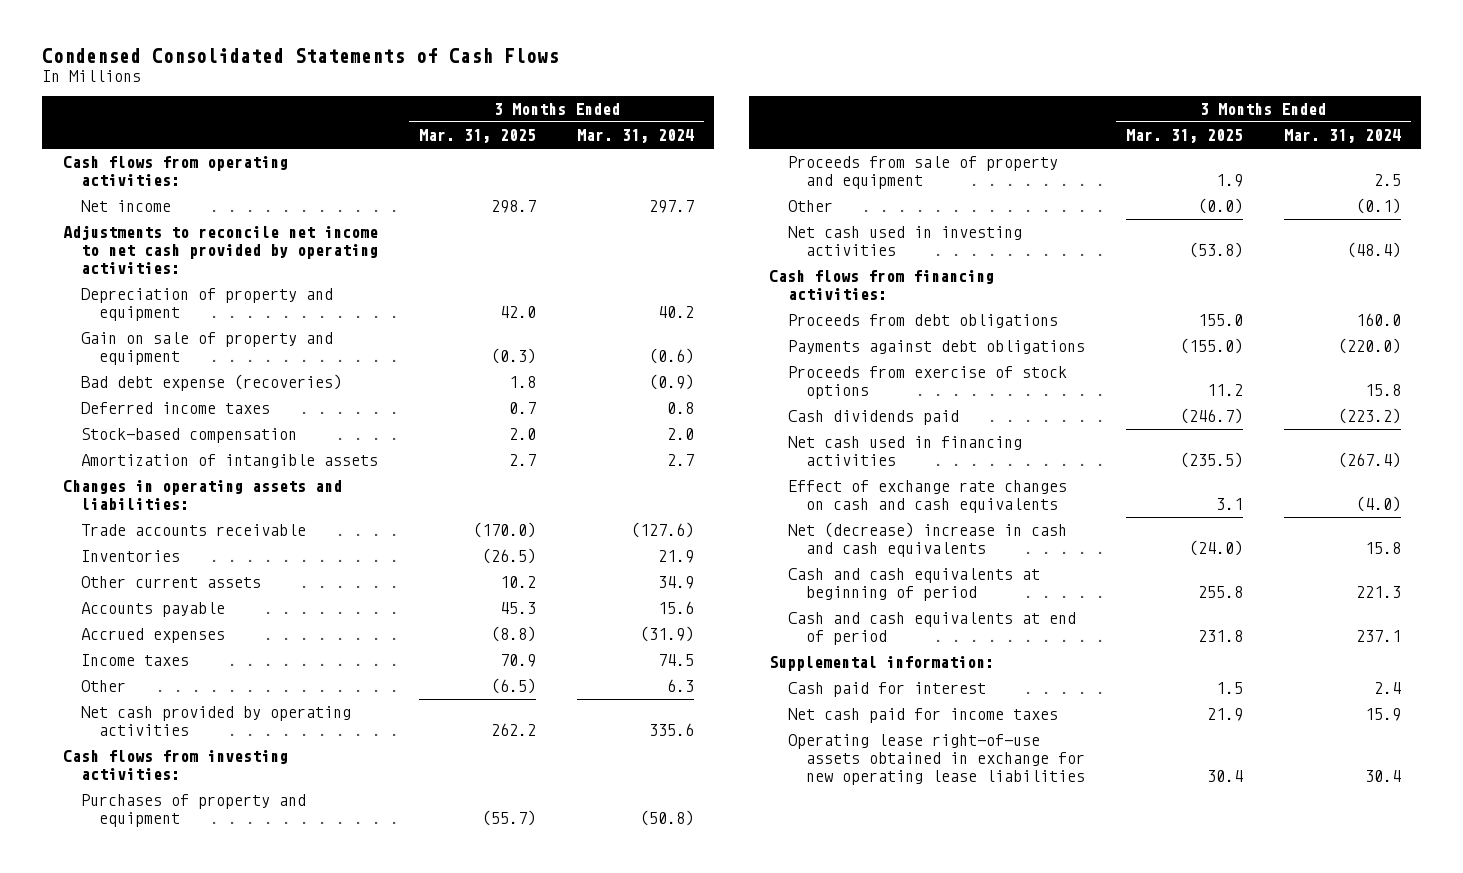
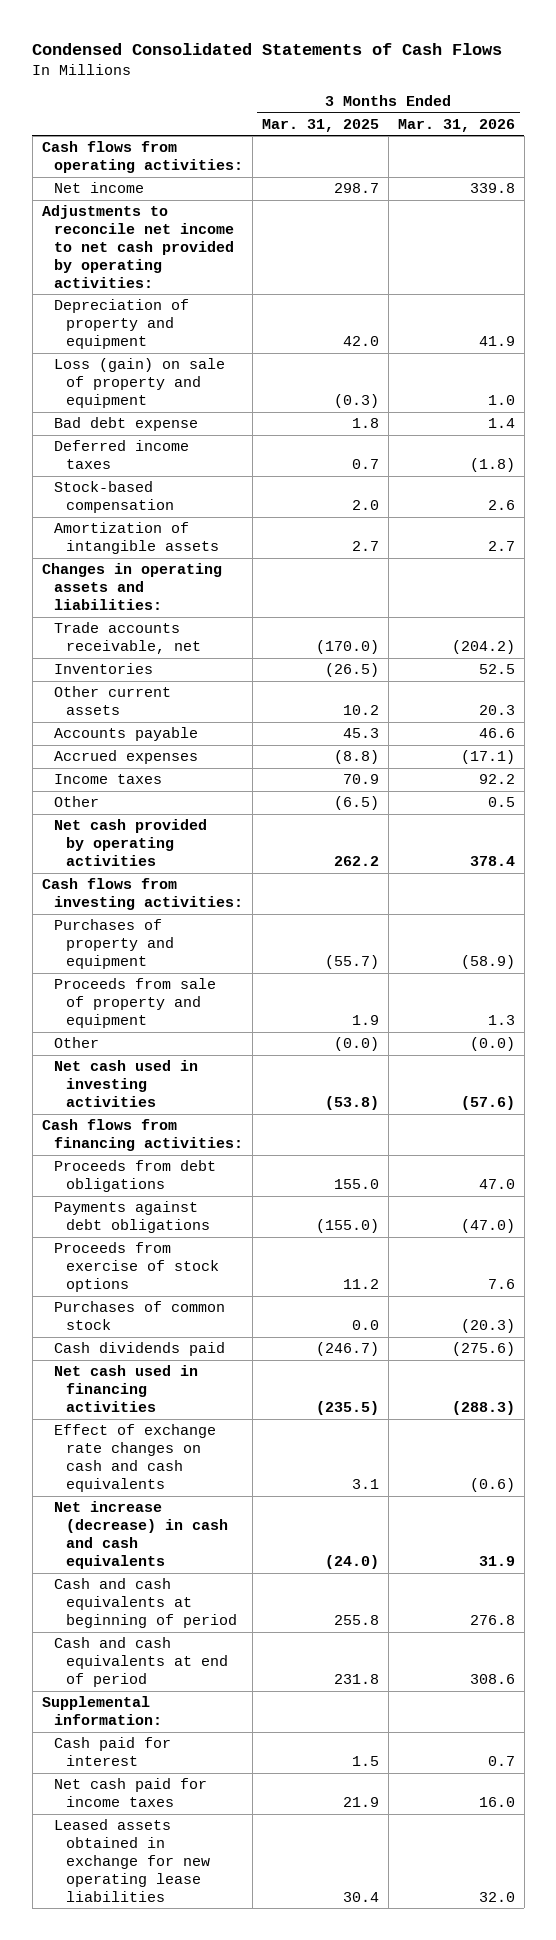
- | 3 Months Ended Mar. 31, 2025 | 3 Months Ended Mar. 31, 2024
+ | 3 Months Ended Mar. 31, 2025 | 3 Months Ended Mar. 31, 2026
- Gain on sale of property and equipment | (0.3) | (0.6)
- Bad debt expense (recoveries) | 1.8 | (0.9)
+ Loss (gain) on sale of property and equipment | (0.3) | 1.0
+ Bad debt expense | 1.8 | 1.4
- Trade accounts receivable | (170.0) | (127.6)
+ Trade accounts receivable, net | (170.0) | (204.2)
+ Purchases of common stock | 0.0 | (20.3)
- Net (decrease) increase in cash and cash equivalents | (24.0) | 15.8
+ Net increase (decrease) in cash and cash equivalents | (24.0) | 31.9
- Operating lease right-of-use assets obtained in exchange for new operating lease liabilities | 30.4 | 30.4
+ Leased assets obtained in exchange for new operating lease liabilities | 30.4 | 32.0

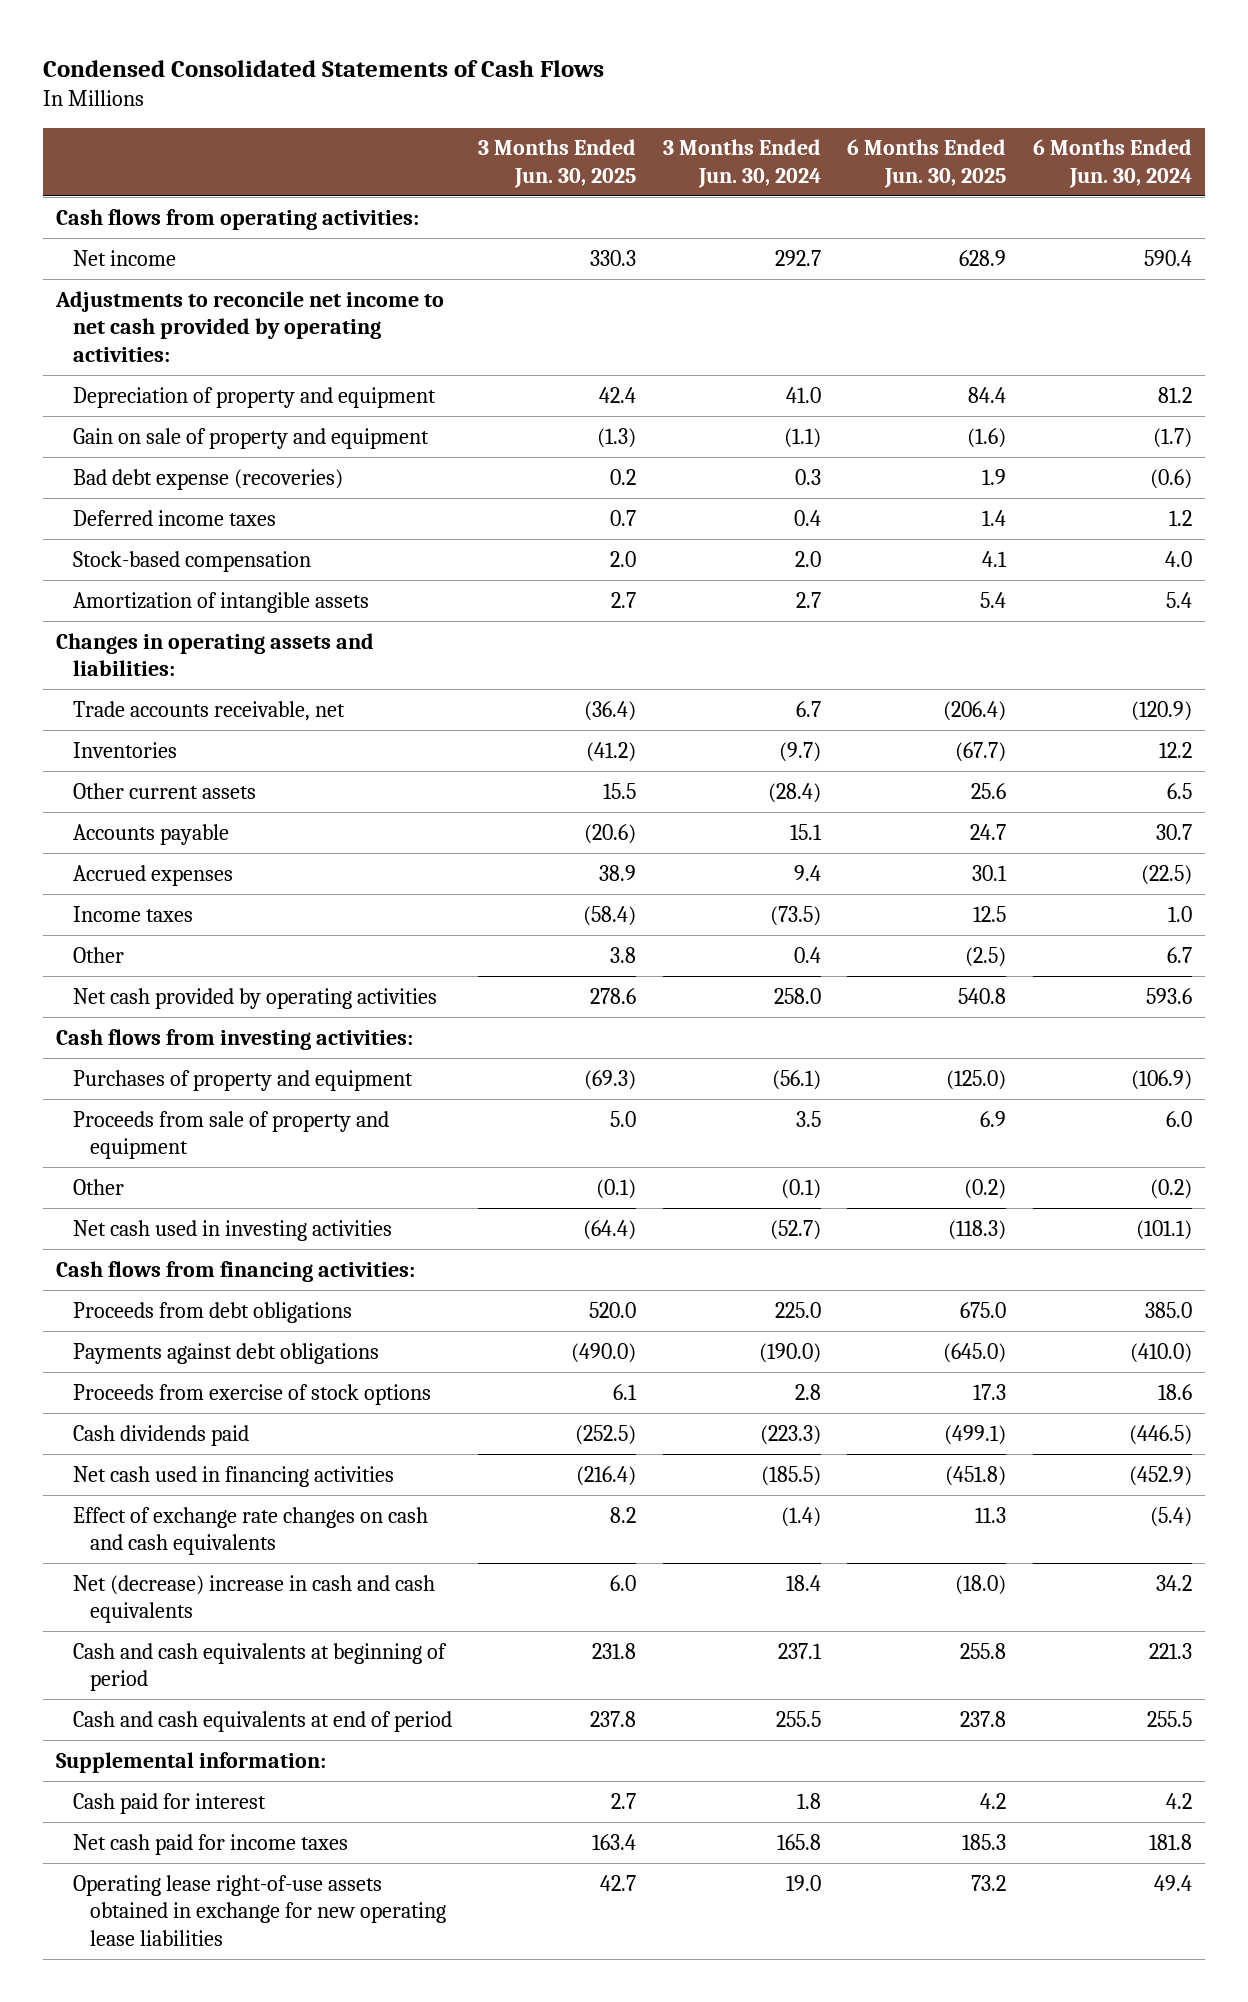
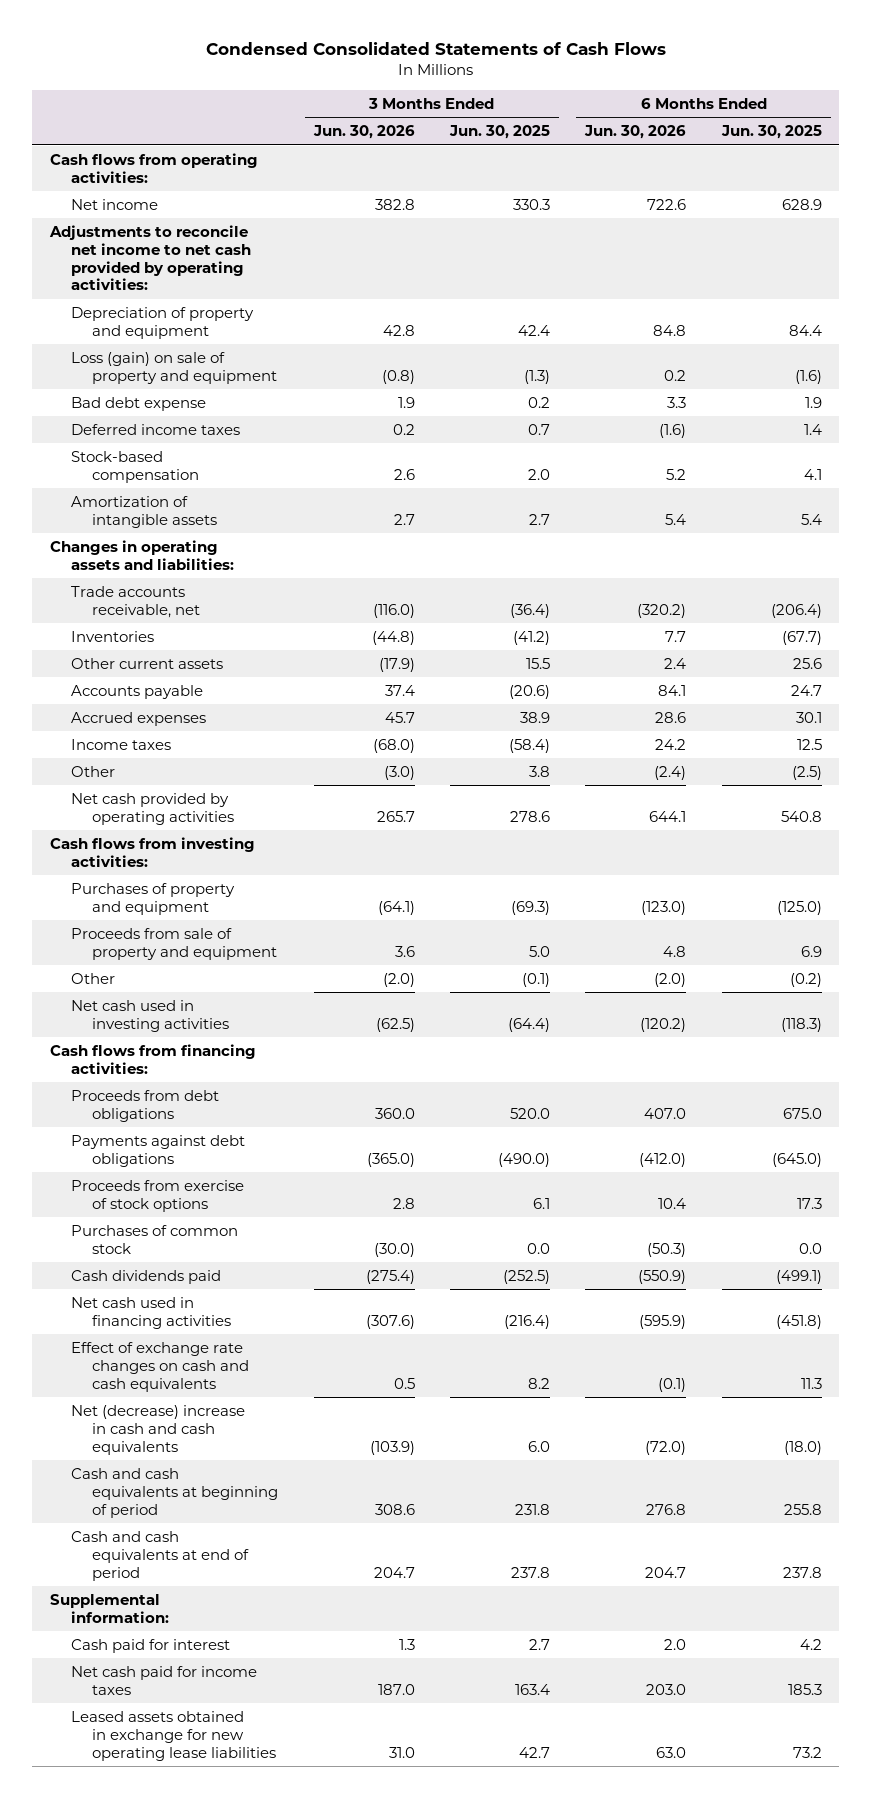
- | 3 Months Ended Jun. 30, 2025 | 3 Months Ended Jun. 30, 2024 | 6 Months Ended Jun. 30, 2025 | 6 Months Ended Jun. 30, 2024
+ | 3 Months Ended Jun. 30, 2026 | 3 Months Ended Jun. 30, 2025 | 6 Months Ended Jun. 30, 2026 | 6 Months Ended Jun. 30, 2025
- Gain on sale of property and equipment | (1.3) | (1.1) | (1.6) | (1.7)
- Bad debt expense (recoveries) | 0.2 | 0.3 | 1.9 | (0.6)
+ Loss (gain) on sale of property and equipment | (0.8) | (1.3) | 0.2 | (1.6)
+ Bad debt expense | 1.9 | 0.2 | 3.3 | 1.9
+ Purchases of common stock | (30.0) | 0.0 | (50.3) | 0.0
- Operating lease right-of-use assets obtained in exchange for new operating lease liabilities | 42.7 | 19.0 | 73.2 | 49.4
+ Leased assets obtained in exchange for new operating lease liabilities | 31.0 | 42.7 | 63.0 | 73.2

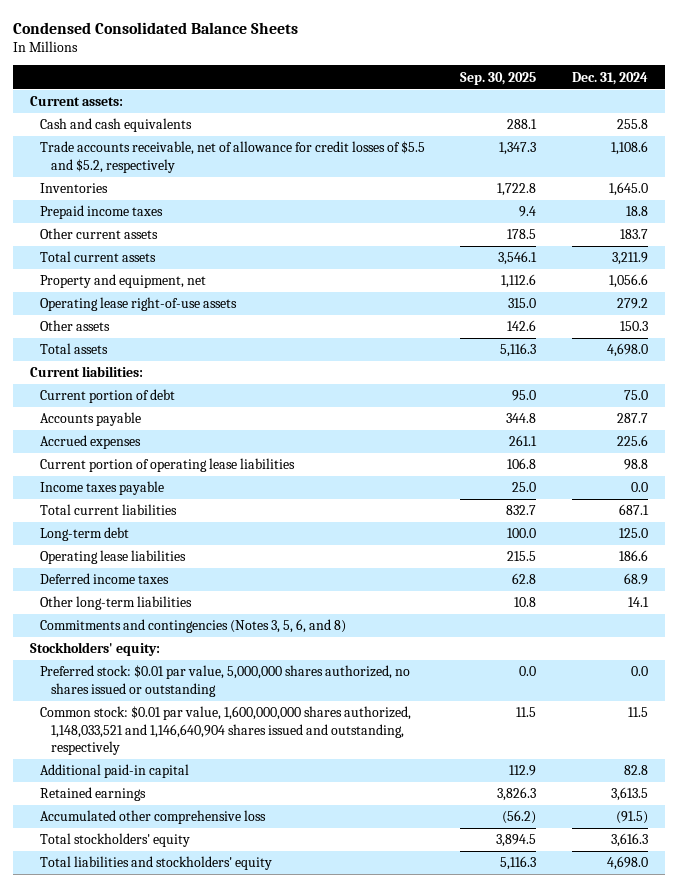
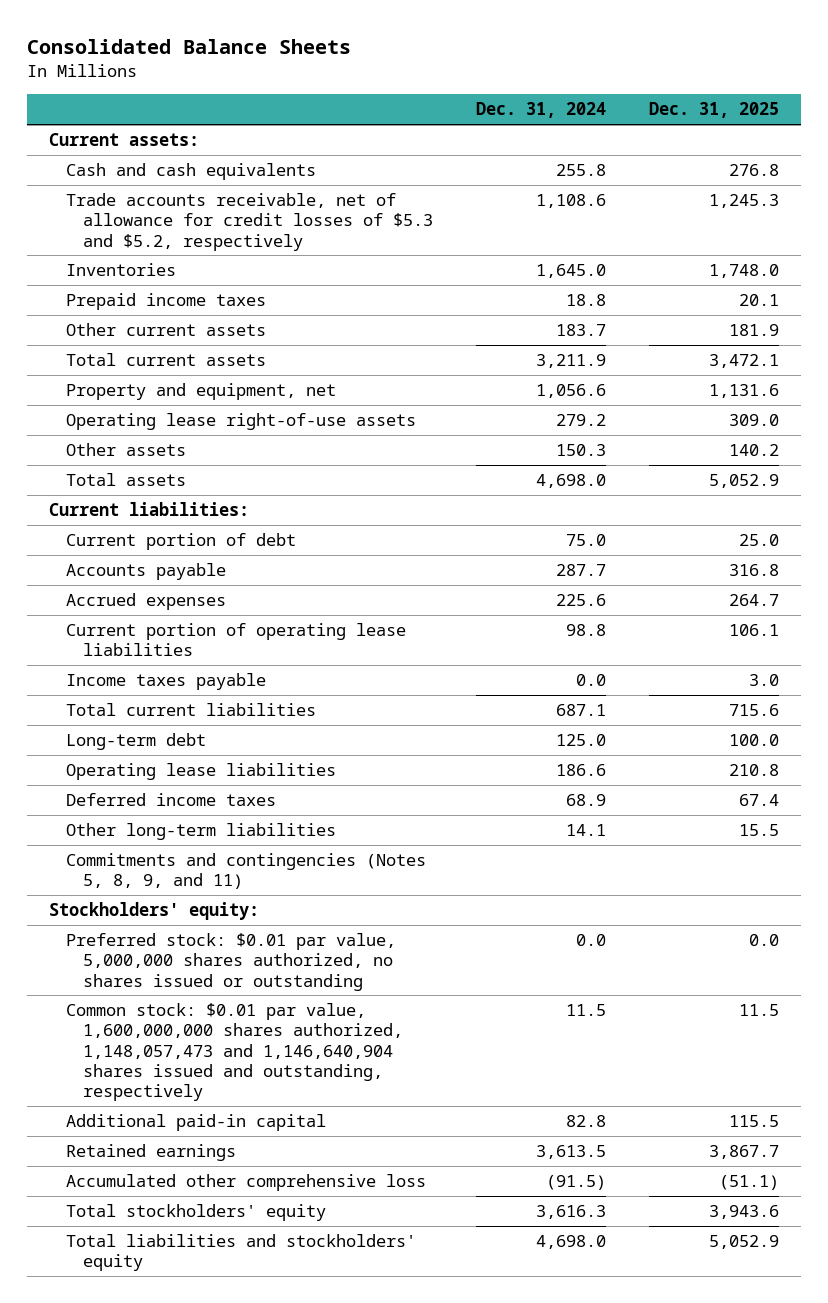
- Condensed Consolidated Balance Sheets
+ Consolidated Balance Sheets
- | Sep. 30, 2025 | Dec. 31, 2024
+ | Dec. 31, 2024 | Dec. 31, 2025
- Trade accounts receivable, net of allowance for credit losses of $5.5 and $5.2, respectively | 1,347.3 | 1,108.6
+ Trade accounts receivable, net of allowance for credit losses of $5.3 and $5.2, respectively | 1,108.6 | 1,245.3
- Commitments and contingencies (Notes 3, 5, 6, and 8)
+ Commitments and contingencies (Notes 5, 8, 9, and 11)
- Common stock: $0.01 par value, 1,600,000,000 shares authorized, 1,148,033,521 and 1,146,640,904 shares issued and outstanding, respectively | 11.5 | 11.5
+ Common stock: $0.01 par value, 1,600,000,000 shares authorized, 1,148,057,473 and 1,146,640,904 shares issued and outstanding, respectively | 11.5 | 11.5

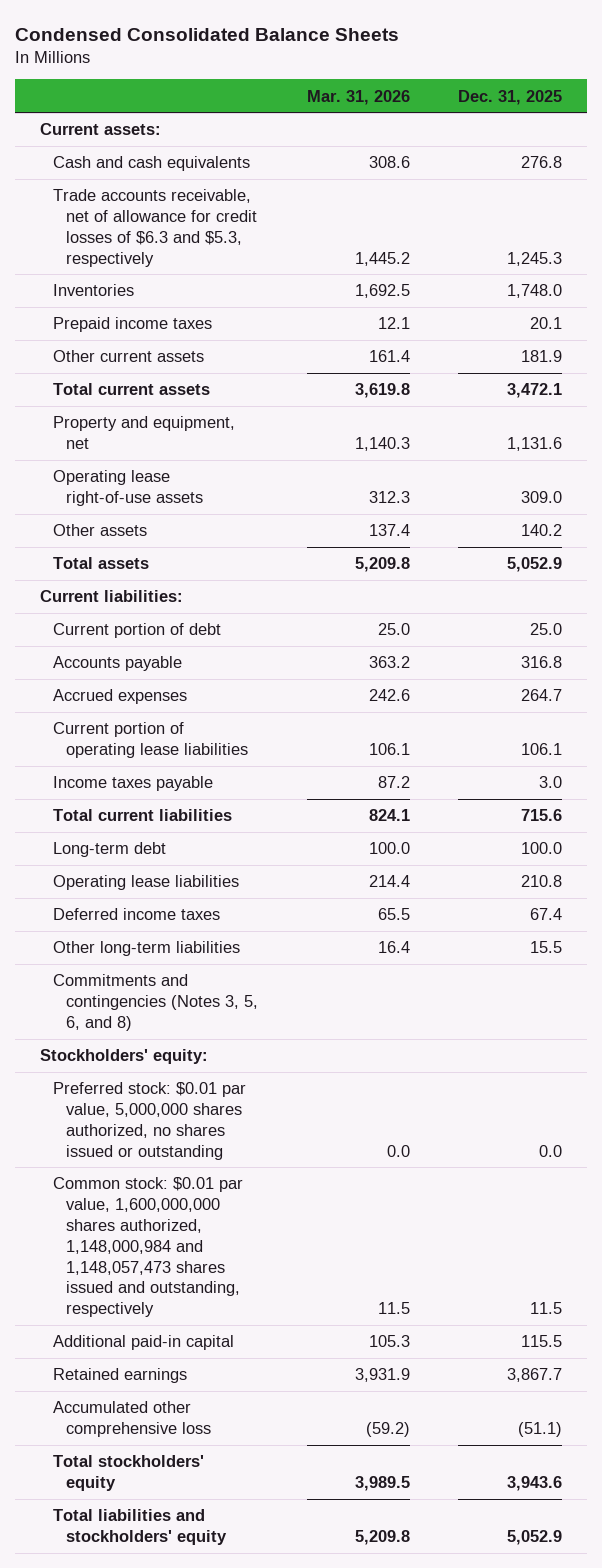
- Consolidated Balance Sheets
+ Condensed Consolidated Balance Sheets
- | Dec. 31, 2024 | Dec. 31, 2025
+ | Mar. 31, 2026 | Dec. 31, 2025
- Trade accounts receivable, net of allowance for credit losses of $5.3 and $5.2, respectively | 1,108.6 | 1,245.3
+ Trade accounts receivable, net of allowance for credit losses of $6.3 and $5.3, respectively | 1,445.2 | 1,245.3
- Commitments and contingencies (Notes 5, 8, 9, and 11)
+ Commitments and contingencies (Notes 3, 5, 6, and 8)
- Common stock: $0.01 par value, 1,600,000,000 shares authorized, 1,148,057,473 and 1,146,640,904 shares issued and outstanding, respectively | 11.5 | 11.5
+ Common stock: $0.01 par value, 1,600,000,000 shares authorized, 1,148,000,984 and 1,148,057,473 shares issued and outstanding, respectively | 11.5 | 11.5

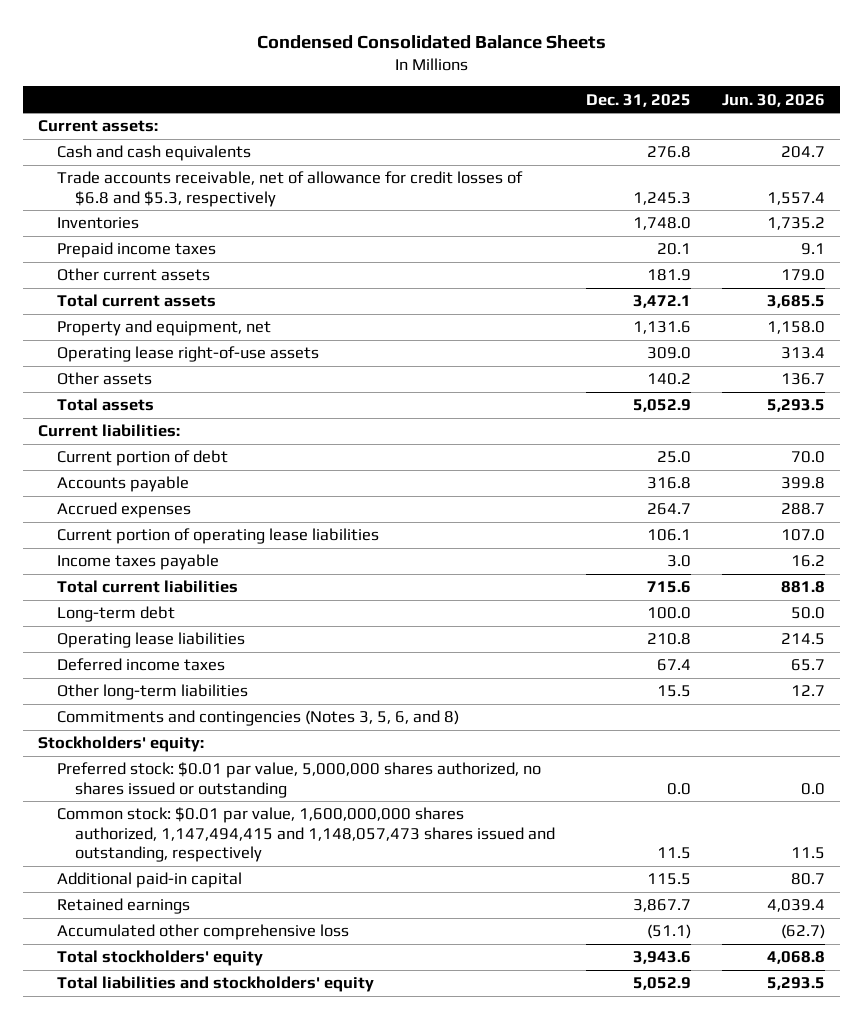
- | Mar. 31, 2026 | Dec. 31, 2025
+ | Dec. 31, 2025 | Jun. 30, 2026
- Trade accounts receivable, net of allowance for credit losses of $6.3 and $5.3, respectively | 1,445.2 | 1,245.3
+ Trade accounts receivable, net of allowance for credit losses of $6.8 and $5.3, respectively | 1,245.3 | 1,557.4
- Common stock: $0.01 par value, 1,600,000,000 shares authorized, 1,148,000,984 and 1,148,057,473 shares issued and outstanding, respectively | 11.5 | 11.5
+ Common stock: $0.01 par value, 1,600,000,000 shares authorized, 1,147,494,415 and 1,148,057,473 shares issued and outstanding, respectively | 11.5 | 11.5

